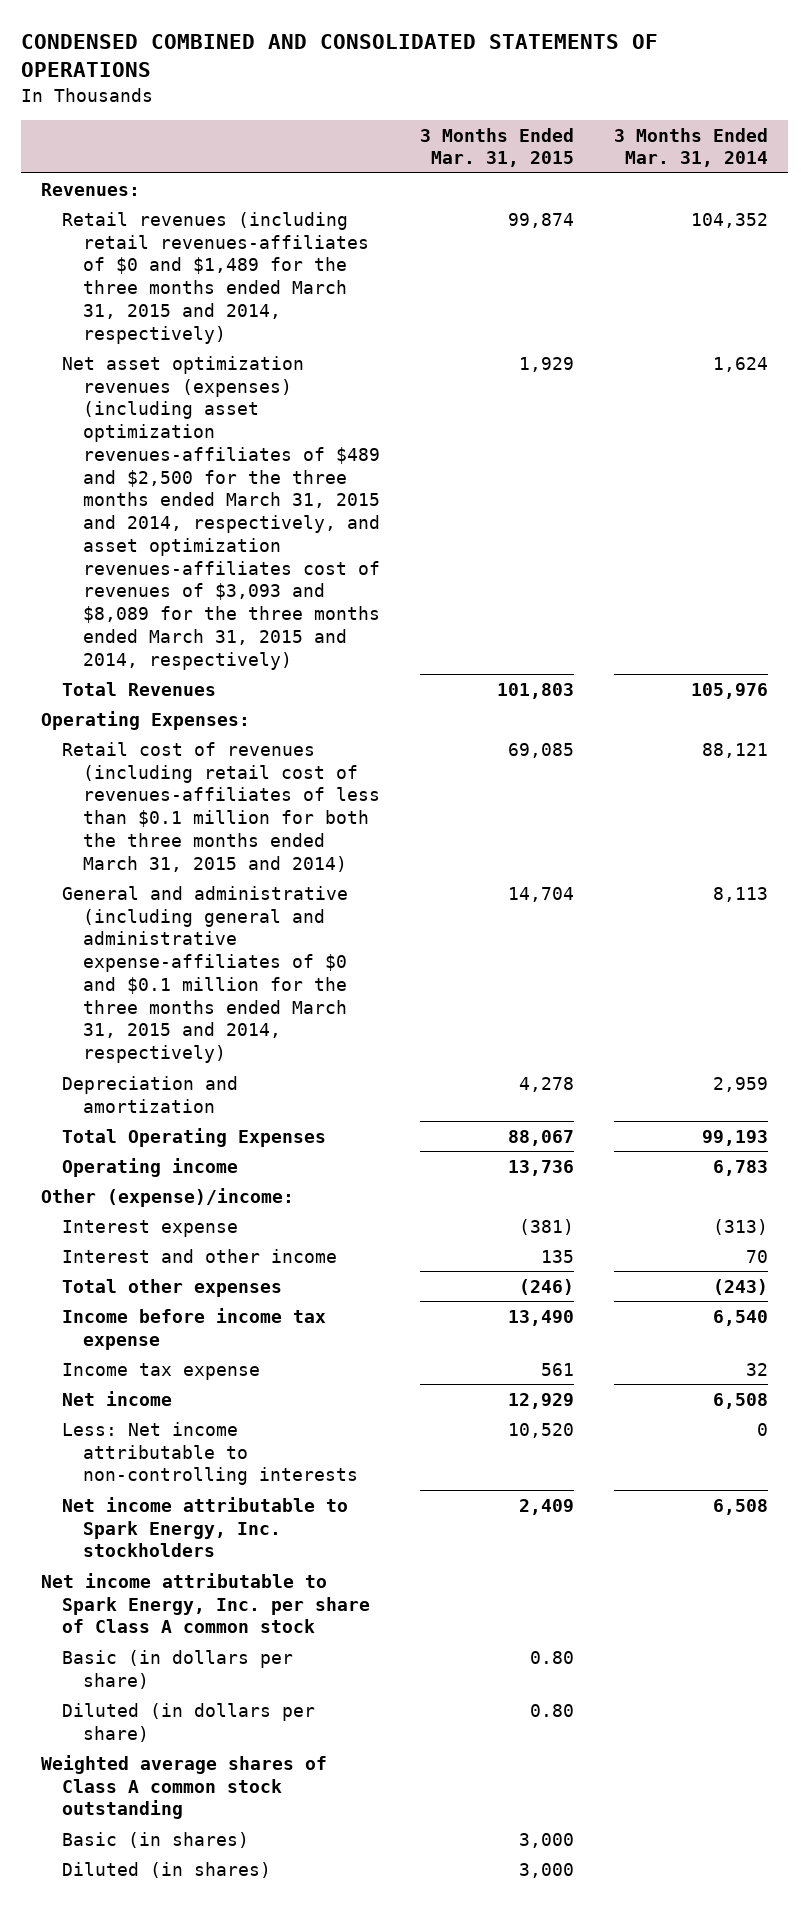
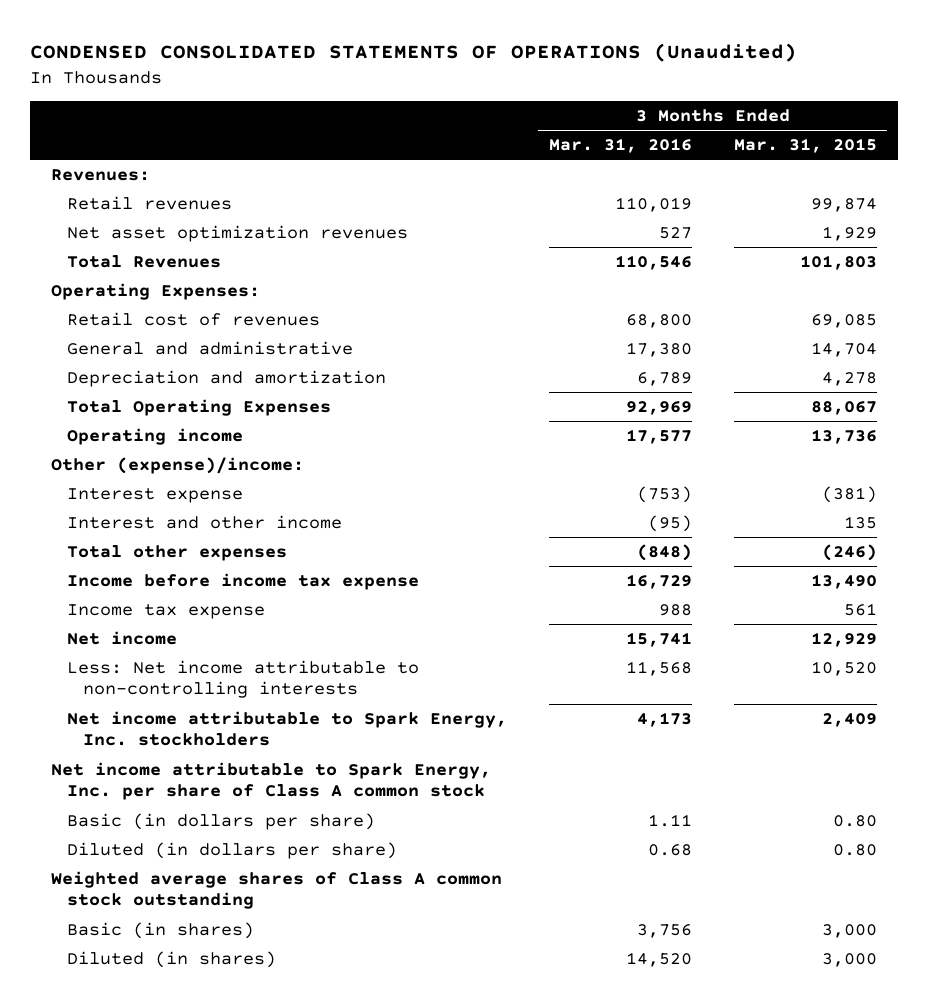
- CONDENSED COMBINED AND CONSOLIDATED STATEMENTS OF OPERATIONS
+ CONDENSED CONSOLIDATED STATEMENTS OF OPERATIONS (Unaudited)
- | 3 Months Ended Mar. 31, 2015 | 3 Months Ended Mar. 31, 2014
+ | 3 Months Ended Mar. 31, 2016 | 3 Months Ended Mar. 31, 2015
- Retail revenues (including retail revenues-affiliates of $0 and $1,489 for the three months ended March 31, 2015 and 2014, respectively) | 99,874 | 104,352
- Net asset optimization revenues (expenses) (including asset optimization revenues-affiliates of $489 and $2,500 for the three months ended March 31, 2015 and 2014, respectively, and asset optimization revenues-affiliates cost of revenues of $3,093 and $8,089 for the three months ended March 31, 2015 and 2014, respectively) | 1,929 | 1,624
+ Retail revenues | 110,019 | 99,874
+ Net asset optimization revenues | 527 | 1,929
- Retail cost of revenues (including retail cost of revenues-affiliates of less than $0.1 million for both the three months ended March 31, 2015 and 2014) | 69,085 | 88,121
- General and administrative (including general and administrative expense-affiliates of $0 and $0.1 million for the three months ended March 31, 2015 and 2014, respectively) | 14,704 | 8,113
+ Retail cost of revenues | 68,800 | 69,085
+ General and administrative | 17,380 | 14,704

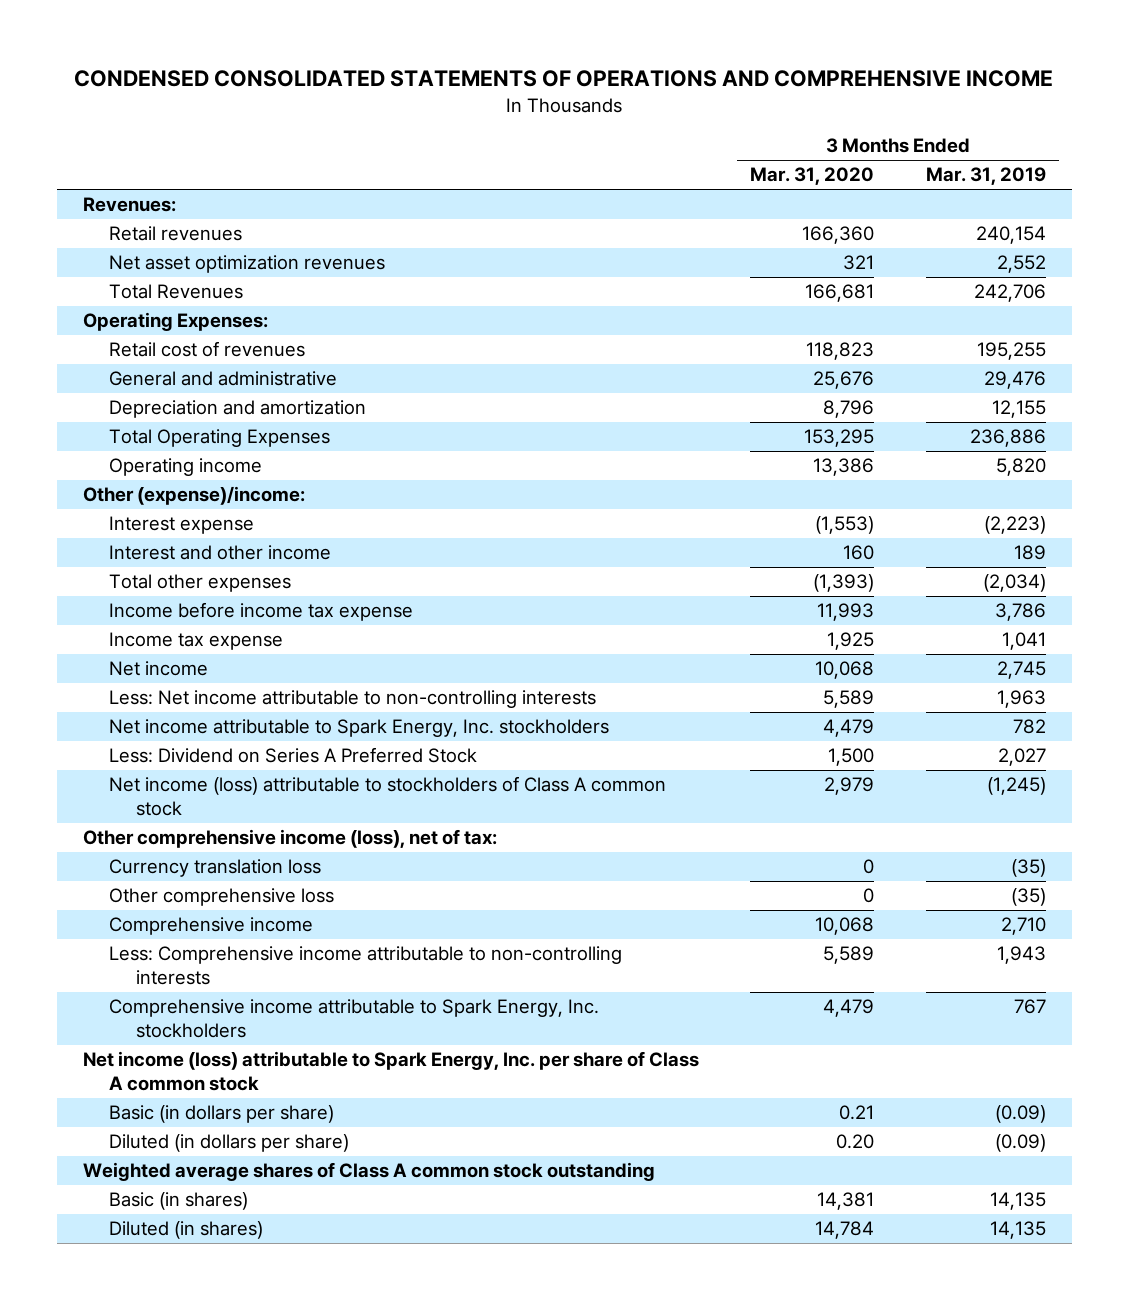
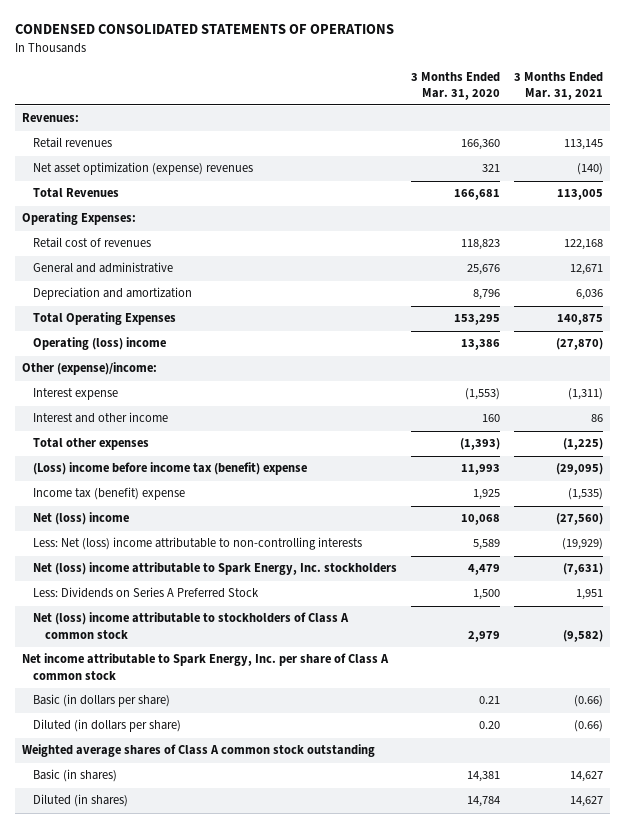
- CONDENSED CONSOLIDATED STATEMENTS OF OPERATIONS AND COMPREHENSIVE INCOME
+ CONDENSED CONSOLIDATED STATEMENTS OF OPERATIONS
- | 3 Months Ended Mar. 31, 2020 | 3 Months Ended Mar. 31, 2019
+ | 3 Months Ended Mar. 31, 2020 | 3 Months Ended Mar. 31, 2021
- Net asset optimization revenues | 321 | 2,552
+ Net asset optimization (expense) revenues | 321 | (140)
- Operating income | 13,386 | 5,820
+ Operating (loss) income | 13,386 | (27,870)
- Income before income tax expense | 11,993 | 3,786
- Income tax expense | 1,925 | 1,041
- Net income | 10,068 | 2,745
- Less: Net income attributable to non-controlling interests | 5,589 | 1,963
- Net income attributable to Spark Energy, Inc. stockholders | 4,479 | 782
- Less: Dividend on Series A Preferred Stock | 1,500 | 2,027
- Net income (loss) attributable to stockholders of Class A common stock | 2,979 | (1,245)
- Other comprehensive income (loss), net of tax:
- Currency translation loss | 0 | (35)
- Other comprehensive loss | 0 | (35)
- Comprehensive income | 10,068 | 2,710
- Less: Comprehensive income attributable to non-controlling interests | 5,589 | 1,943
- Comprehensive income attributable to Spark Energy, Inc. stockholders | 4,479 | 767
- Net income (loss) attributable to Spark Energy, Inc. per share of Class A common stock
+ (Loss) income before income tax (benefit) expense | 11,993 | (29,095)
+ Income tax (benefit) expense | 1,925 | (1,535)
+ Net (loss) income | 10,068 | (27,560)
+ Less: Net (loss) income attributable to non-controlling interests | 5,589 | (19,929)
+ Net (loss) income attributable to Spark Energy, Inc. stockholders | 4,479 | (7,631)
+ Less: Dividends on Series A Preferred Stock | 1,500 | 1,951
+ Net (loss) income attributable to stockholders of Class A common stock | 2,979 | (9,582)
+ Net income attributable to Spark Energy, Inc. per share of Class A common stock

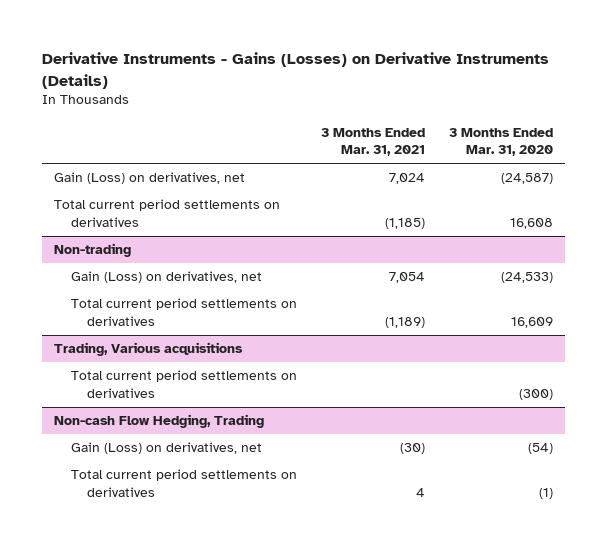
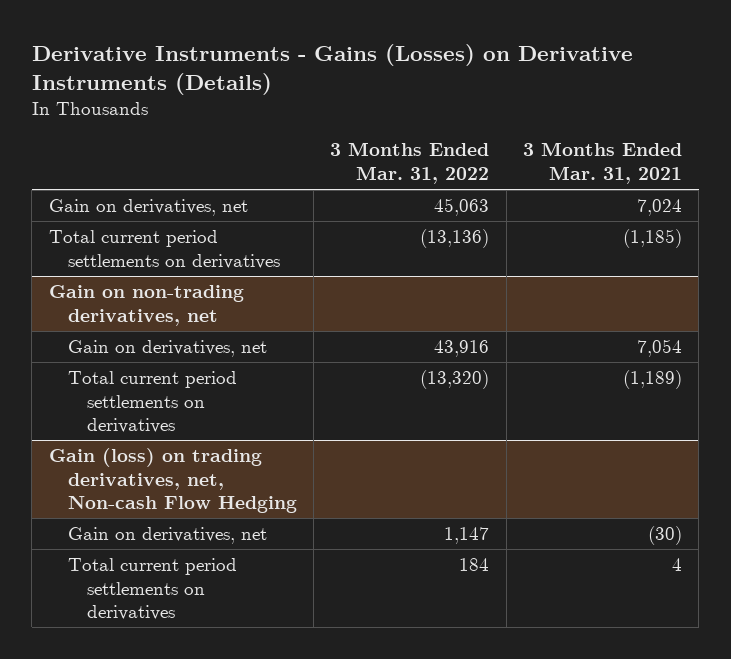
- | 3 Months Ended Mar. 31, 2021 | 3 Months Ended Mar. 31, 2020
+ | 3 Months Ended Mar. 31, 2022 | 3 Months Ended Mar. 31, 2021
- Gain (Loss) on derivatives, net | 7,024 | (24,587)
+ Gain on derivatives, net | 45,063 | 7,024
- Non-trading
- Gain (Loss) on derivatives, net | 7,054 | (24,533)
+ Gain on non-trading derivatives, net
+ Gain on derivatives, net | 43,916 | 7,054
- Trading, Various acquisitions
- Total current period settlements on derivatives | | (300)
- Non-cash Flow Hedging, Trading
- Gain (Loss) on derivatives, net | (30) | (54)
+ Gain (loss) on trading derivatives, net, Non-cash Flow Hedging
+ Gain on derivatives, net | 1,147 | (30)

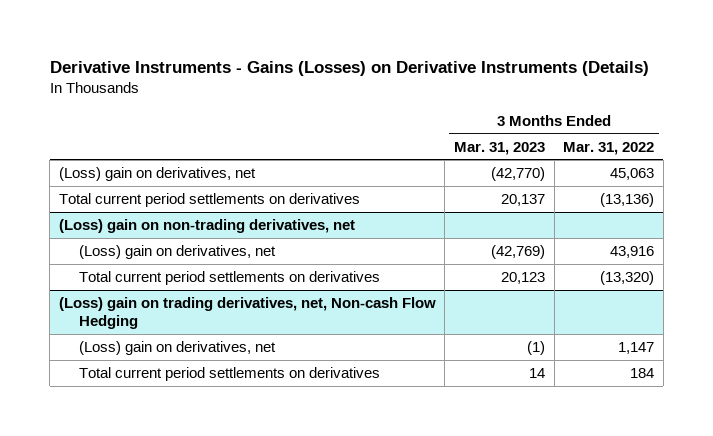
- | 3 Months Ended Mar. 31, 2022 | 3 Months Ended Mar. 31, 2021
+ | 3 Months Ended Mar. 31, 2023 | 3 Months Ended Mar. 31, 2022
- Gain on derivatives, net | 45,063 | 7,024
+ (Loss) gain on derivatives, net | (42,770) | 45,063
- Gain on non-trading derivatives, net
- Gain on derivatives, net | 43,916 | 7,054
+ (Loss) gain on non-trading derivatives, net
+ (Loss) gain on derivatives, net | (42,769) | 43,916
- Gain (loss) on trading derivatives, net, Non-cash Flow Hedging
- Gain on derivatives, net | 1,147 | (30)
+ (Loss) gain on trading derivatives, net, Non-cash Flow Hedging
+ (Loss) gain on derivatives, net | (1) | 1,147

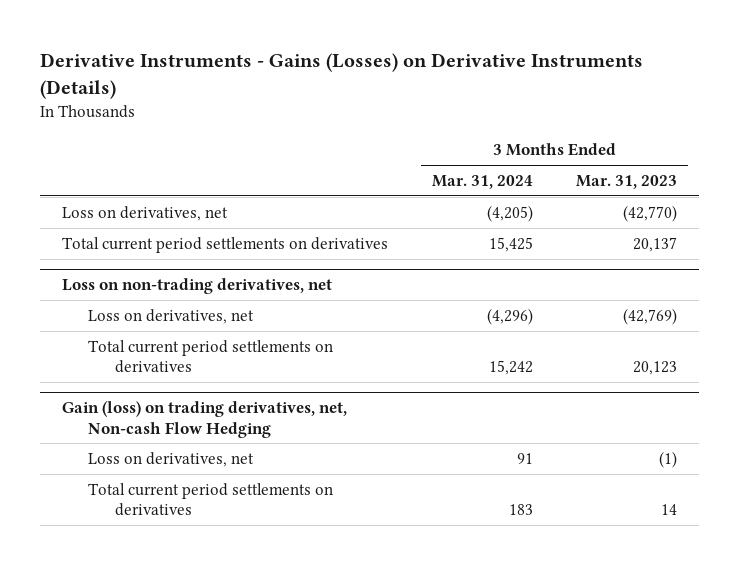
- | 3 Months Ended Mar. 31, 2023 | 3 Months Ended Mar. 31, 2022
+ | 3 Months Ended Mar. 31, 2024 | 3 Months Ended Mar. 31, 2023
- (Loss) gain on derivatives, net | (42,770) | 45,063
+ Loss on derivatives, net | (4,205) | (42,770)
- (Loss) gain on non-trading derivatives, net
- (Loss) gain on derivatives, net | (42,769) | 43,916
+ Loss on non-trading derivatives, net
+ Loss on derivatives, net | (4,296) | (42,769)
- (Loss) gain on trading derivatives, net, Non-cash Flow Hedging
- (Loss) gain on derivatives, net | (1) | 1,147
+ Gain (loss) on trading derivatives, net, Non-cash Flow Hedging
+ Loss on derivatives, net | 91 | (1)

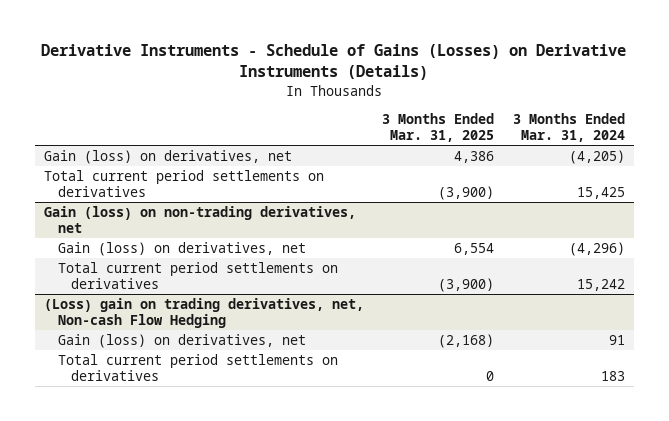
- Derivative Instruments - Gains (Losses) on Derivative Instruments (Details)
+ Derivative Instruments - Schedule of Gains (Losses) on Derivative Instruments (Details)
- | 3 Months Ended Mar. 31, 2024 | 3 Months Ended Mar. 31, 2023
+ | 3 Months Ended Mar. 31, 2025 | 3 Months Ended Mar. 31, 2024
- Loss on derivatives, net | (4,205) | (42,770)
+ Gain (loss) on derivatives, net | 4,386 | (4,205)
- Loss on non-trading derivatives, net
- Loss on derivatives, net | (4,296) | (42,769)
+ Gain (loss) on non-trading derivatives, net
+ Gain (loss) on derivatives, net | 6,554 | (4,296)
- Gain (loss) on trading derivatives, net, Non-cash Flow Hedging
- Loss on derivatives, net | 91 | (1)
+ (Loss) gain on trading derivatives, net, Non-cash Flow Hedging
+ Gain (loss) on derivatives, net | (2,168) | 91

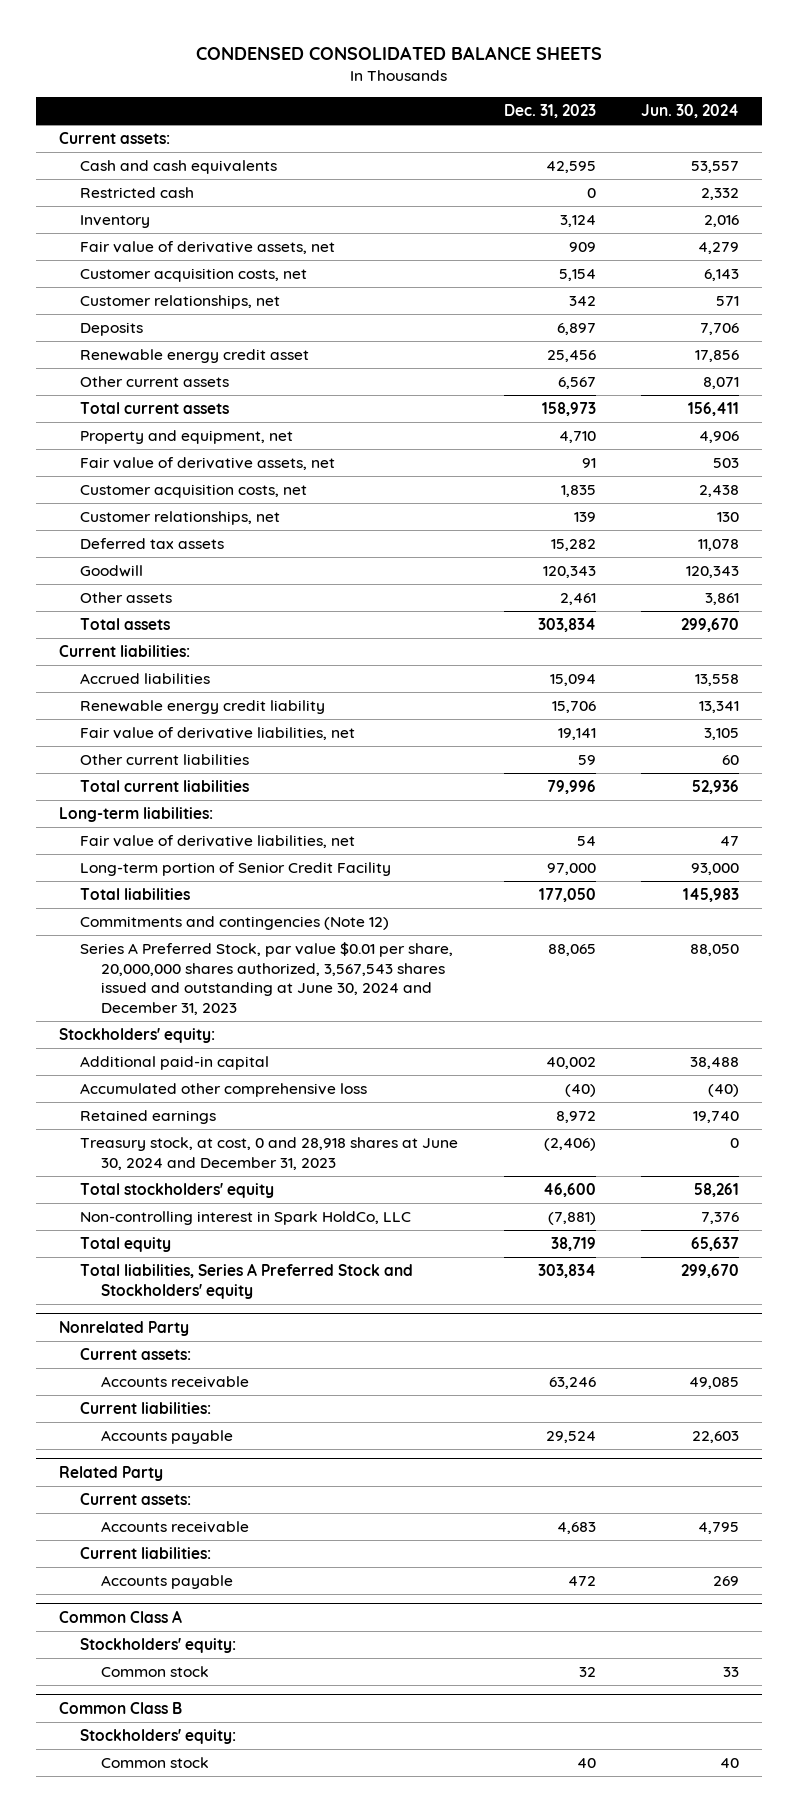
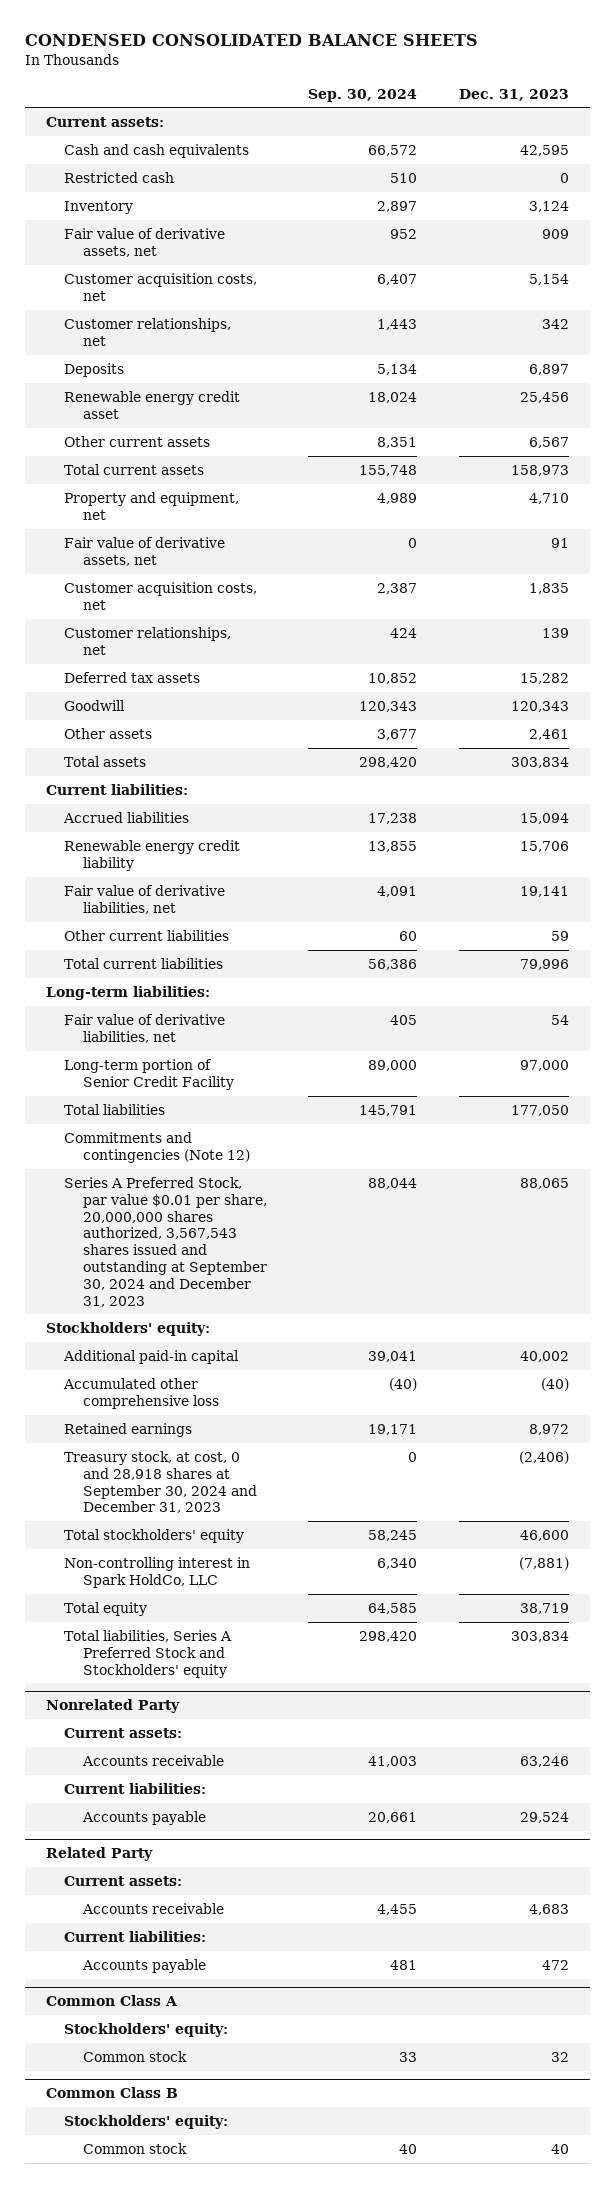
- | Dec. 31, 2023 | Jun. 30, 2024
+ | Sep. 30, 2024 | Dec. 31, 2023
- Series A Preferred Stock, par value $0.01 per share, 20,000,000 shares authorized, 3,567,543 shares issued and outstanding at June 30, 2024 and December 31, 2023 | 88,065 | 88,050
+ Series A Preferred Stock, par value $0.01 per share, 20,000,000 shares authorized, 3,567,543 shares issued and outstanding at September 30, 2024 and December 31, 2023 | 88,044 | 88,065
- Treasury stock, at cost, 0 and 28,918 shares at June 30, 2024 and December 31, 2023 | (2,406) | 0
+ Treasury stock, at cost, 0 and 28,918 shares at September 30, 2024 and December 31, 2023 | 0 | (2,406)

